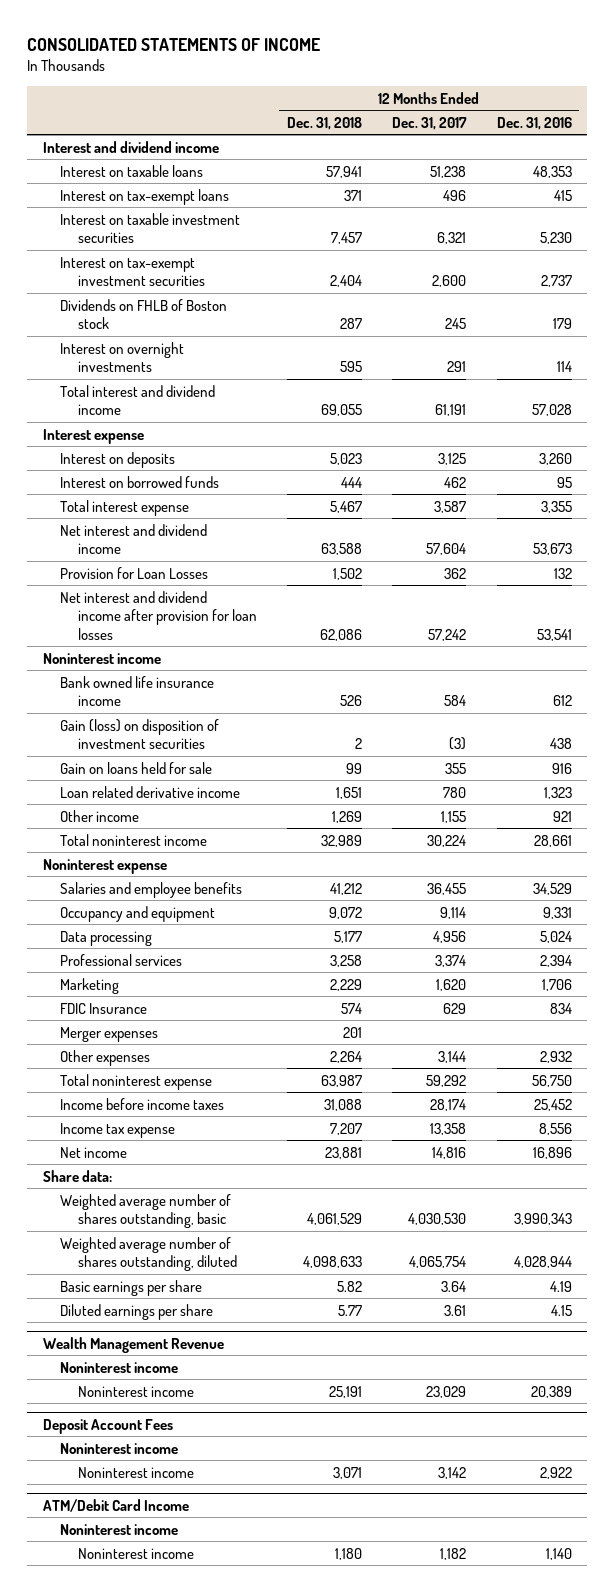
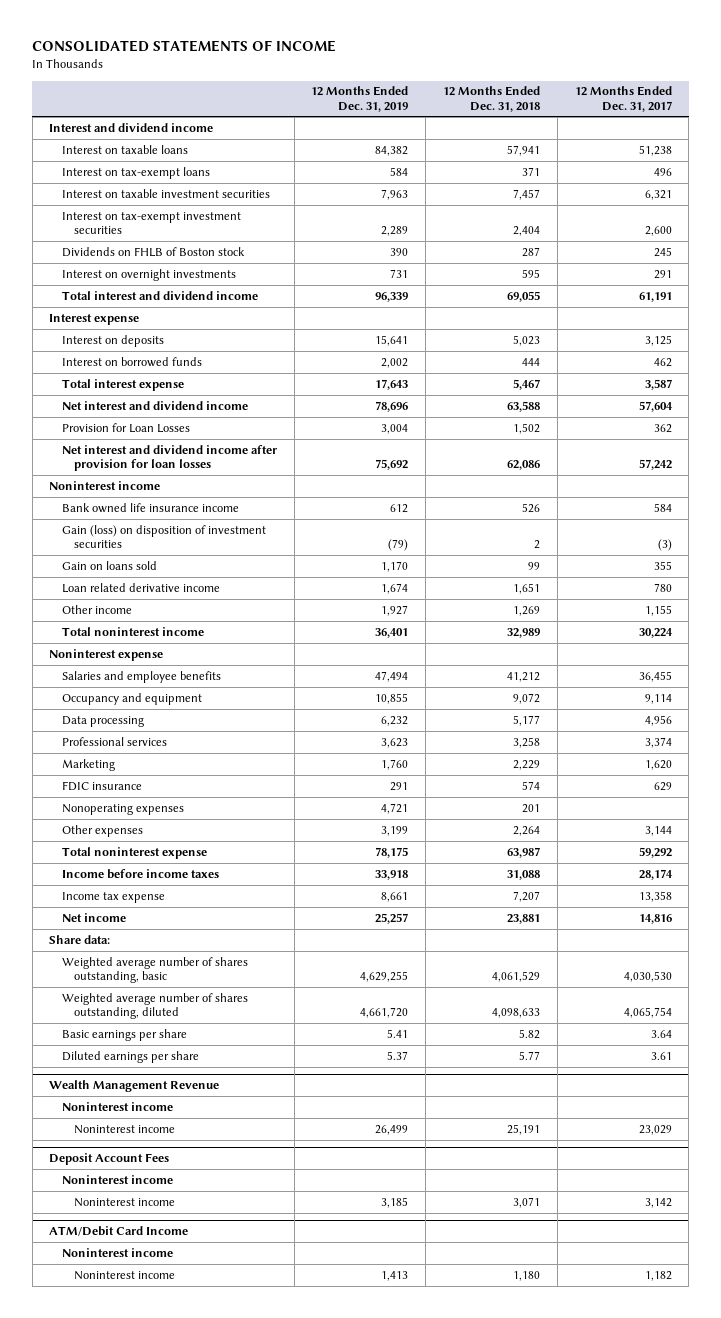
- | 12 Months Ended Dec. 31, 2018 | 12 Months Ended Dec. 31, 2017 | 12 Months Ended Dec. 31, 2016
+ | 12 Months Ended Dec. 31, 2019 | 12 Months Ended Dec. 31, 2018 | 12 Months Ended Dec. 31, 2017
- Gain on loans held for sale | 99 | 355 | 916
+ Gain on loans sold | 1,170 | 99 | 355
- FDIC Insurance | 574 | 629 | 834
- Merger expenses | 201 | |
+ FDIC insurance | 291 | 574 | 629
+ Nonoperating expenses | 4,721 | 201 |

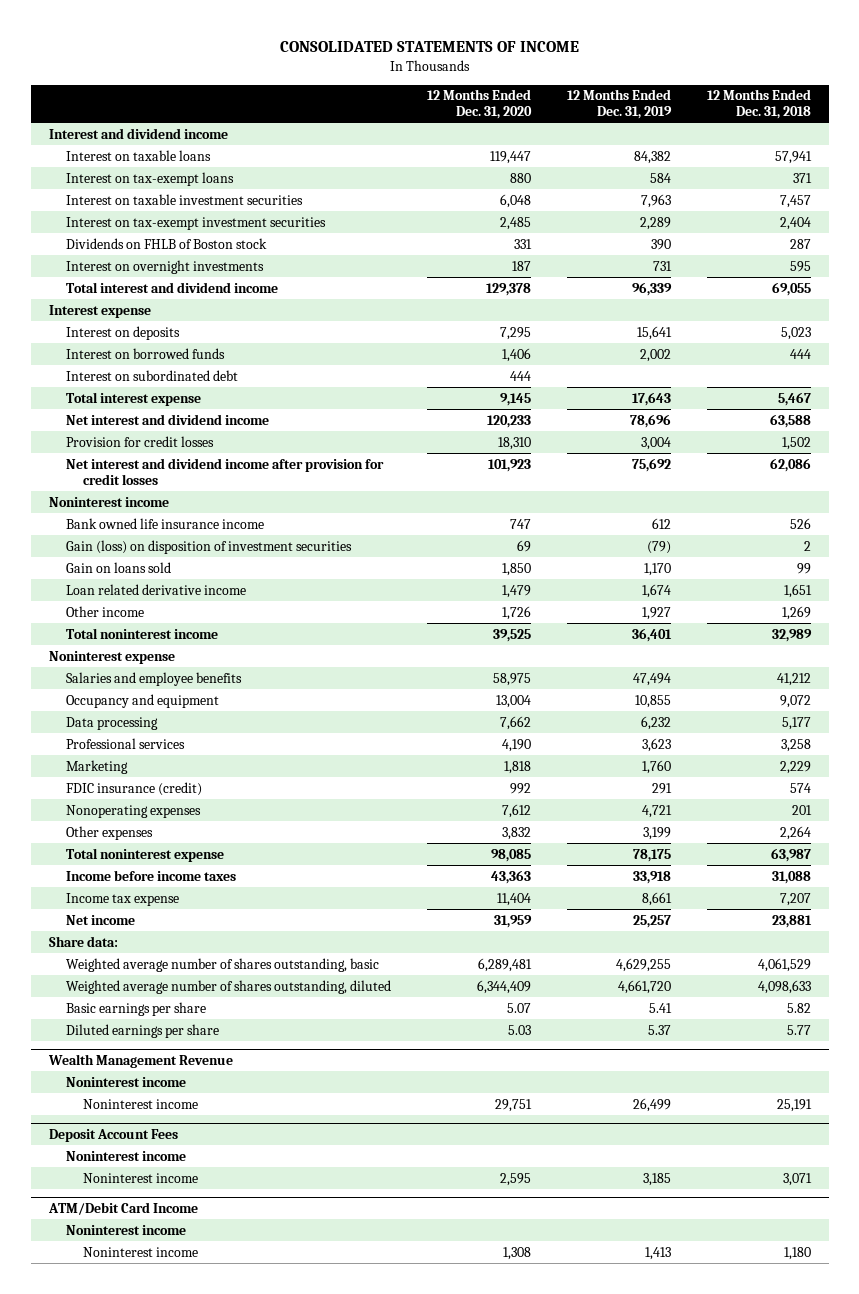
- | 12 Months Ended Dec. 31, 2019 | 12 Months Ended Dec. 31, 2018 | 12 Months Ended Dec. 31, 2017
+ | 12 Months Ended Dec. 31, 2020 | 12 Months Ended Dec. 31, 2019 | 12 Months Ended Dec. 31, 2018
+ Interest on subordinated debt | 444 | |
- Provision for Loan Losses | 3,004 | 1,502 | 362
- Net interest and dividend income after provision for loan losses | 75,692 | 62,086 | 57,242
+ Provision for credit losses | 18,310 | 3,004 | 1,502
+ Net interest and dividend income after provision for credit losses | 101,923 | 75,692 | 62,086
- FDIC insurance | 291 | 574 | 629
+ FDIC insurance (credit) | 992 | 291 | 574

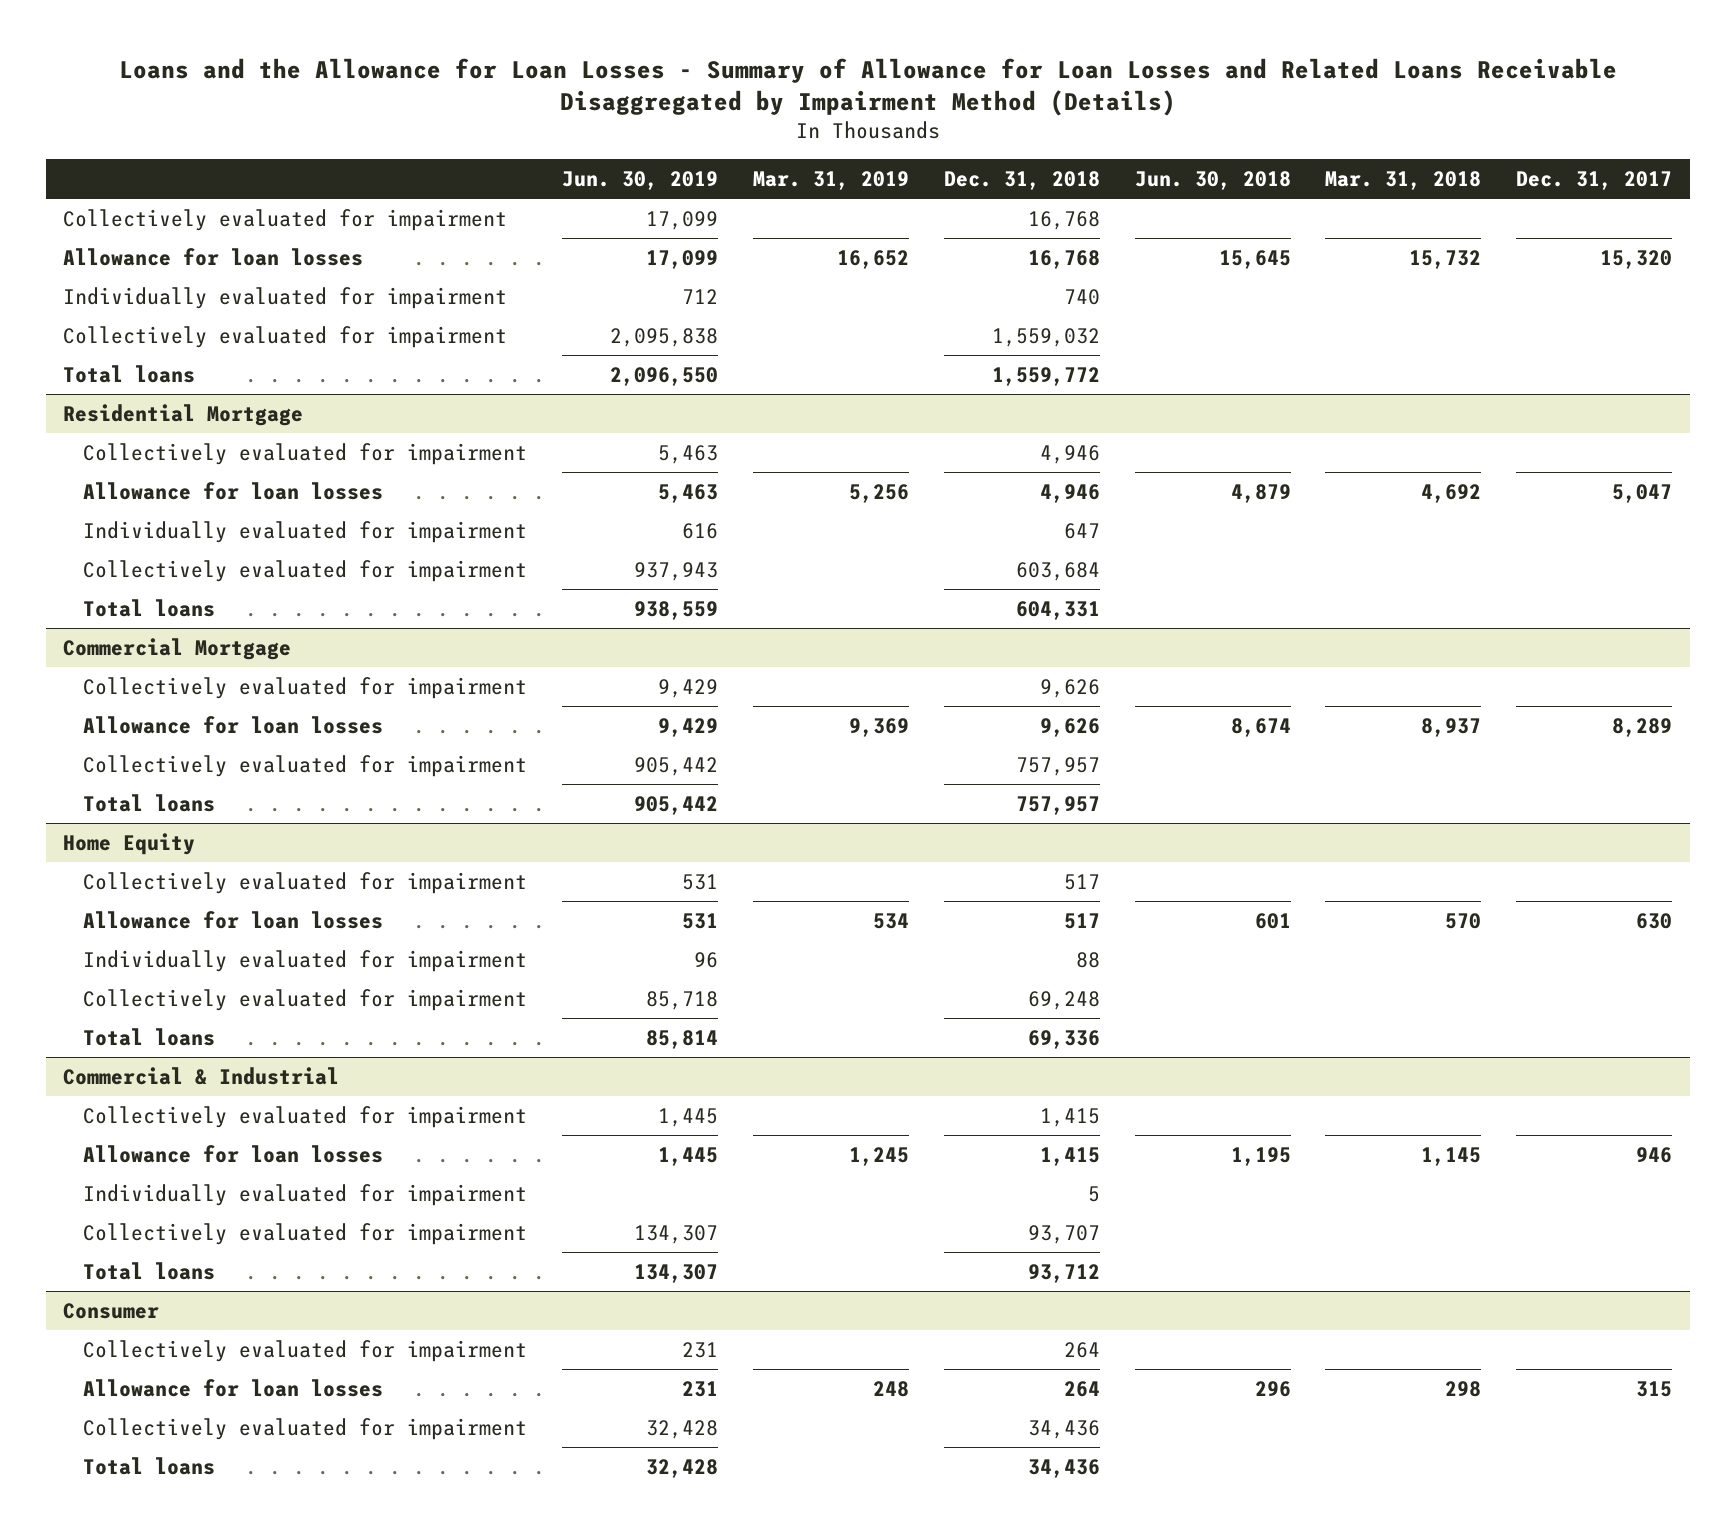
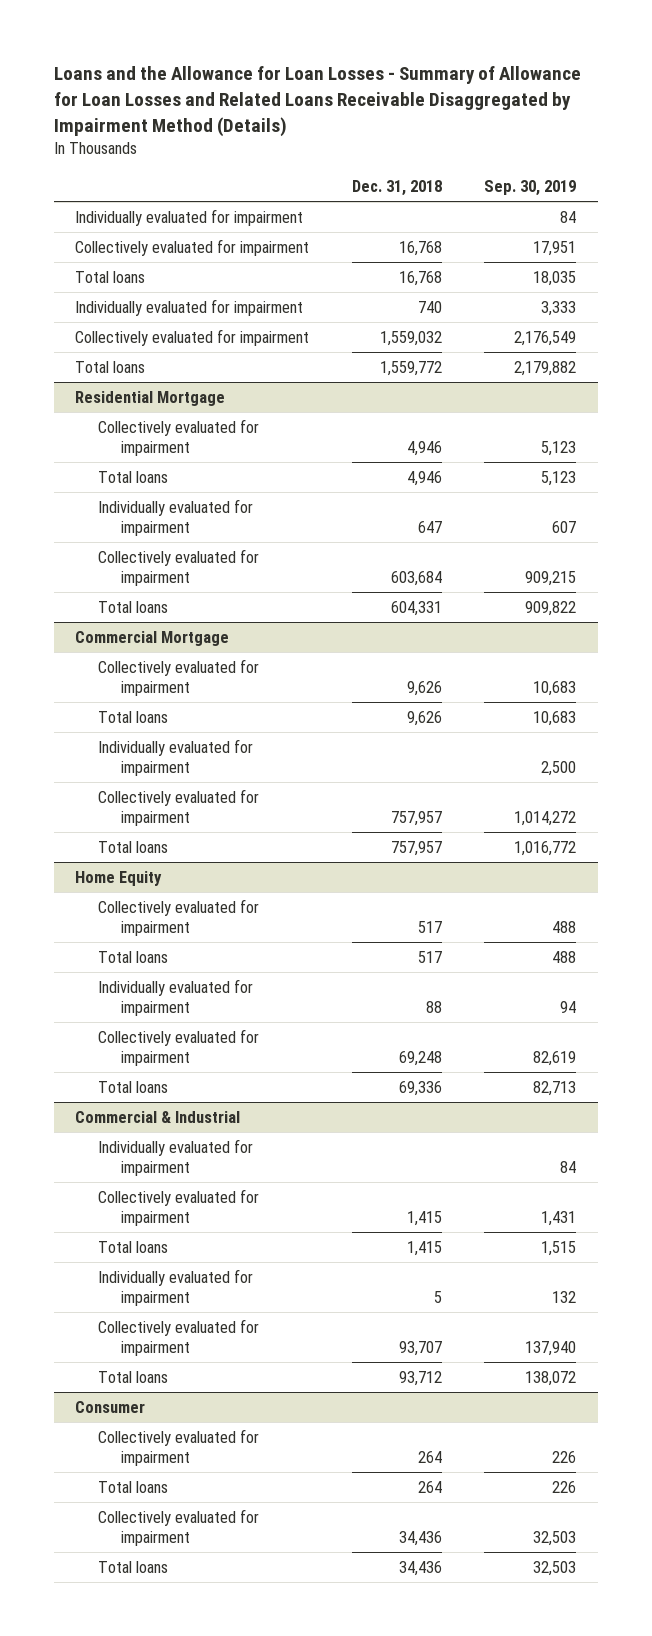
- | Jun. 30, 2019 | Mar. 31, 2019 | Dec. 31, 2018 | Jun. 30, 2018 | Mar. 31, 2018 | Dec. 31, 2017
+ | Dec. 31, 2018 | Sep. 30, 2019
+ Individually evaluated for impairment | | 84
- Allowance for loan losses | 17,099 | 16,652 | 16,768 | 15,645 | 15,732 | 15,320
+ Total loans | 16,768 | 18,035
@ Residential Mortgage
- Allowance for loan losses | 5,463 | 5,256 | 4,946 | 4,879 | 4,692 | 5,047
+ Total loans | 4,946 | 5,123
@ Commercial Mortgage
- Allowance for loan losses | 9,429 | 9,369 | 9,626 | 8,674 | 8,937 | 8,289
+ Total loans | 9,626 | 10,683
+ Individually evaluated for impairment | | 2,500
@ Home Equity
- Allowance for loan losses | 531 | 534 | 517 | 601 | 570 | 630
+ Total loans | 517 | 488
@ Commercial & Industrial
+ Individually evaluated for impairment | | 84
- Allowance for loan losses | 1,445 | 1,245 | 1,415 | 1,195 | 1,145 | 946
+ Total loans | 1,415 | 1,515
@ Consumer
- Allowance for loan losses | 231 | 248 | 264 | 296 | 298 | 315
+ Total loans | 264 | 226

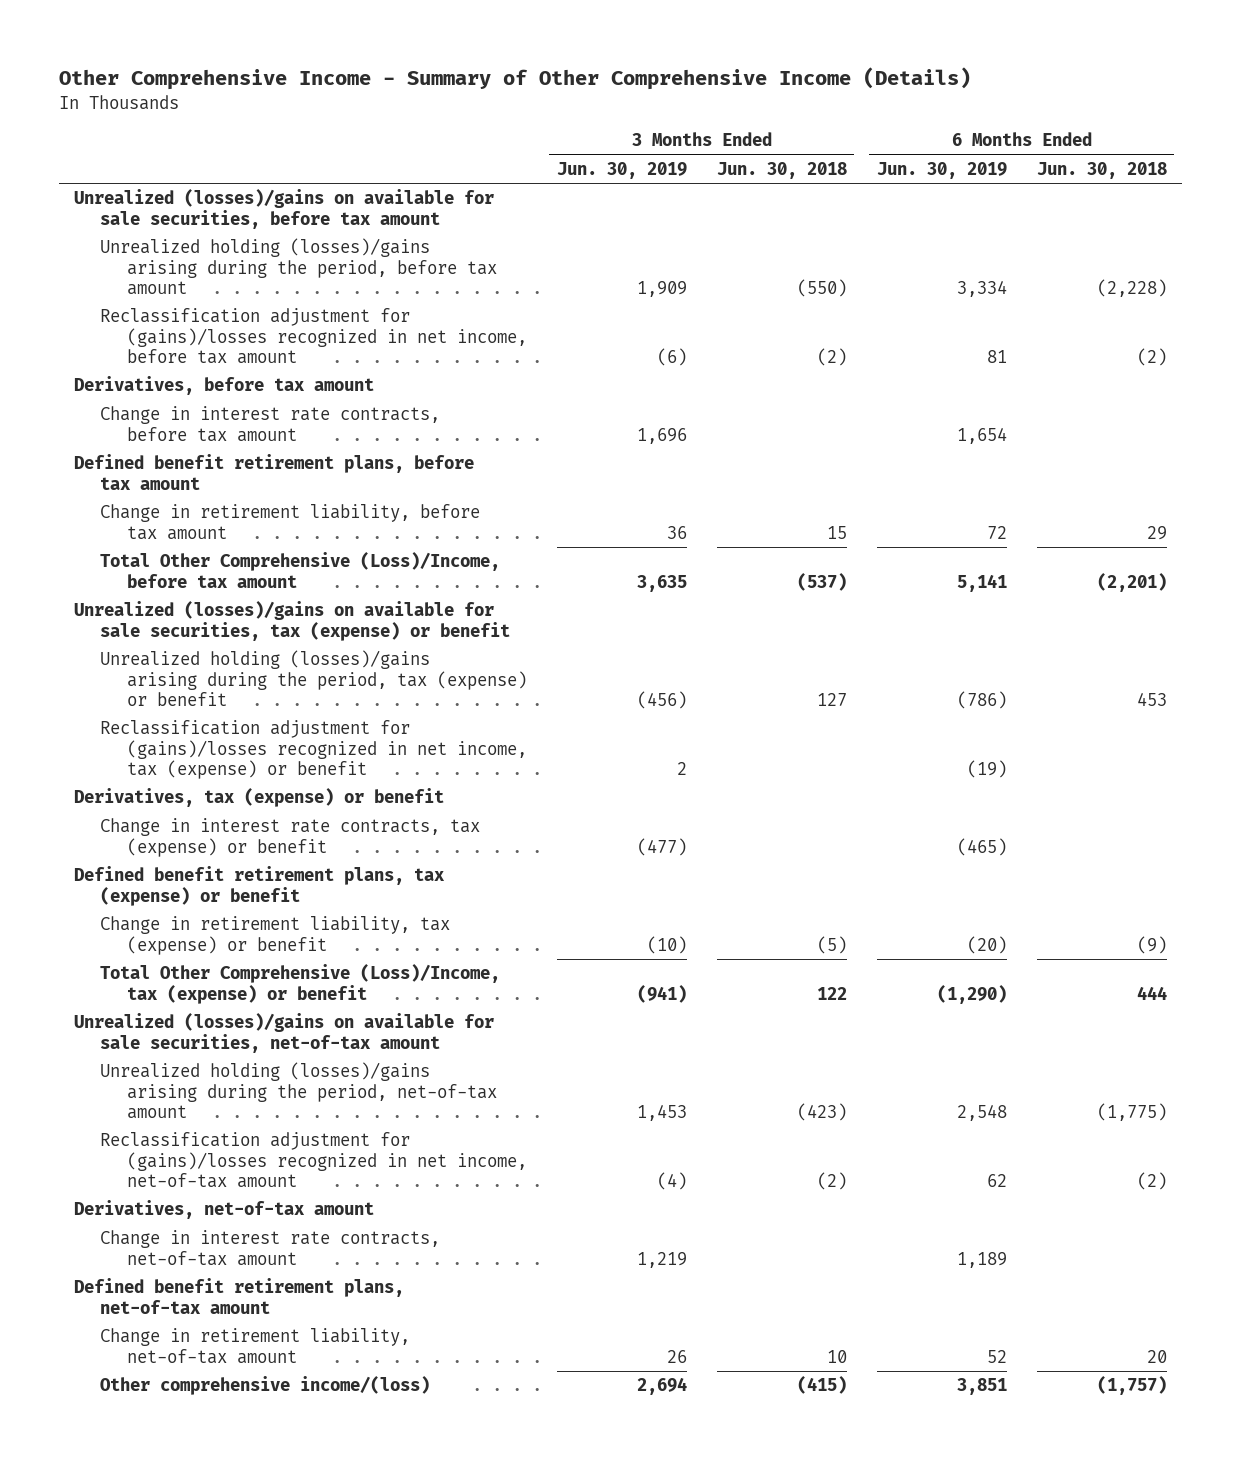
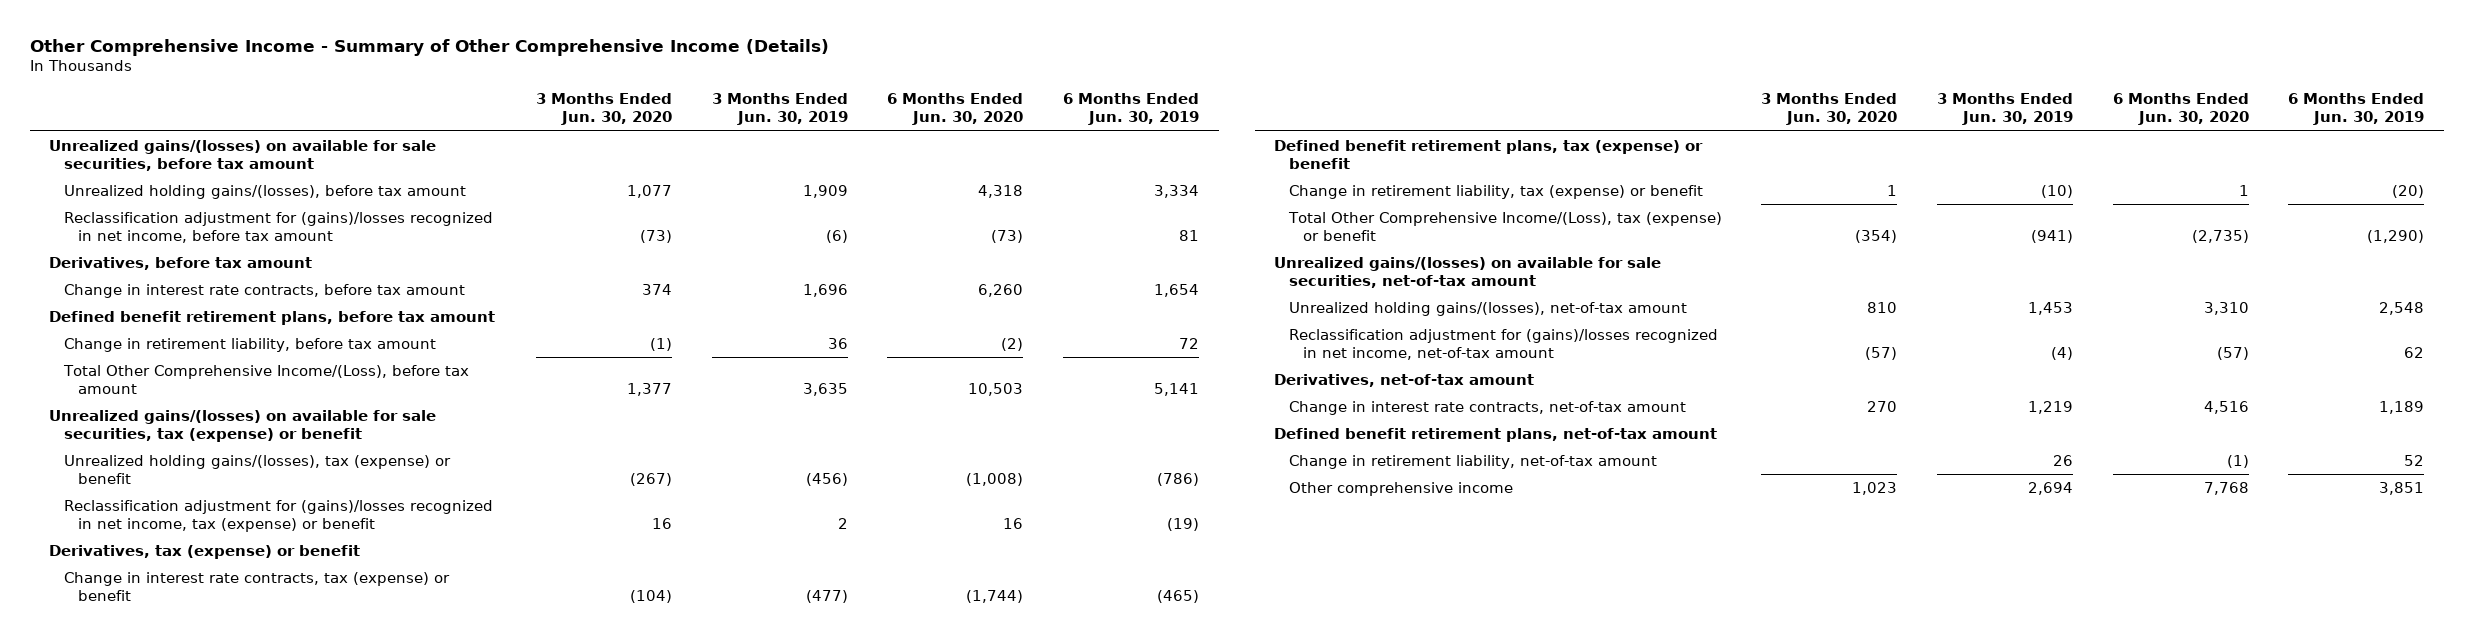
- | 3 Months Ended Jun. 30, 2019 | 3 Months Ended Jun. 30, 2018 | 6 Months Ended Jun. 30, 2019 | 6 Months Ended Jun. 30, 2018
+ | 3 Months Ended Jun. 30, 2020 | 3 Months Ended Jun. 30, 2019 | 6 Months Ended Jun. 30, 2020 | 6 Months Ended Jun. 30, 2019
- Unrealized (losses)/gains on available for sale securities, before tax amount
- Unrealized holding (losses)/gains arising during the period, before tax amount | 1,909 | (550) | 3,334 | (2,228)
+ Unrealized gains/(losses) on available for sale securities, before tax amount
+ Unrealized holding gains/(losses), before tax amount | 1,077 | 1,909 | 4,318 | 3,334
- Total Other Comprehensive (Loss)/Income, before tax amount | 3,635 | (537) | 5,141 | (2,201)
- Unrealized (losses)/gains on available for sale securities, tax (expense) or benefit
- Unrealized holding (losses)/gains arising during the period, tax (expense) or benefit | (456) | 127 | (786) | 453
+ Total Other Comprehensive Income/(Loss), before tax amount | 1,377 | 3,635 | 10,503 | 5,141
+ Unrealized gains/(losses) on available for sale securities, tax (expense) or benefit
+ Unrealized holding gains/(losses), tax (expense) or benefit | (267) | (456) | (1,008) | (786)
- Total Other Comprehensive (Loss)/Income, tax (expense) or benefit | (941) | 122 | (1,290) | 444
- Unrealized (losses)/gains on available for sale securities, net-of-tax amount
- Unrealized holding (losses)/gains arising during the period, net-of-tax amount | 1,453 | (423) | 2,548 | (1,775)
+ Total Other Comprehensive Income/(Loss), tax (expense) or benefit | (354) | (941) | (2,735) | (1,290)
+ Unrealized gains/(losses) on available for sale securities, net-of-tax amount
+ Unrealized holding gains/(losses), net-of-tax amount | 810 | 1,453 | 3,310 | 2,548
- Other comprehensive income/(loss) | 2,694 | (415) | 3,851 | (1,757)
+ Other comprehensive income | 1,023 | 2,694 | 7,768 | 3,851

